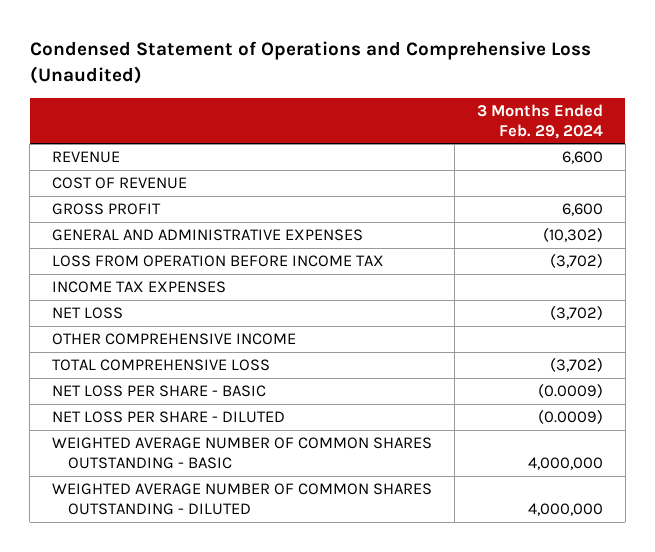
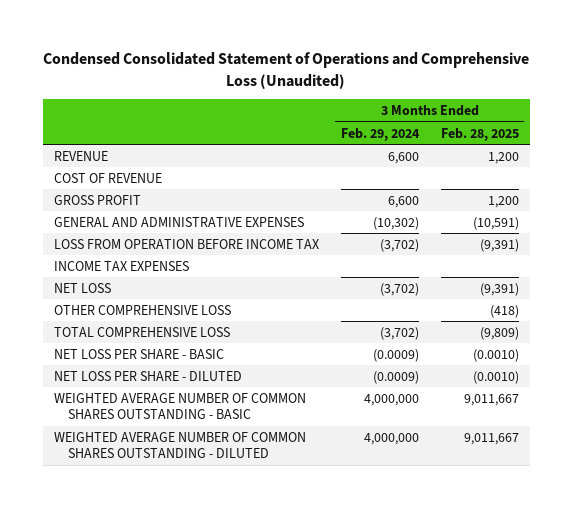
- Condensed Statement of Operations and Comprehensive Loss (Unaudited)
+ Condensed Consolidated Statement of Operations and Comprehensive Loss (Unaudited)
- | 3 Months Ended Feb. 29, 2024
+ | 3 Months Ended Feb. 29, 2024 | 3 Months Ended Feb. 28, 2025
- OTHER COMPREHENSIVE INCOME
+ OTHER COMPREHENSIVE LOSS | | (418)

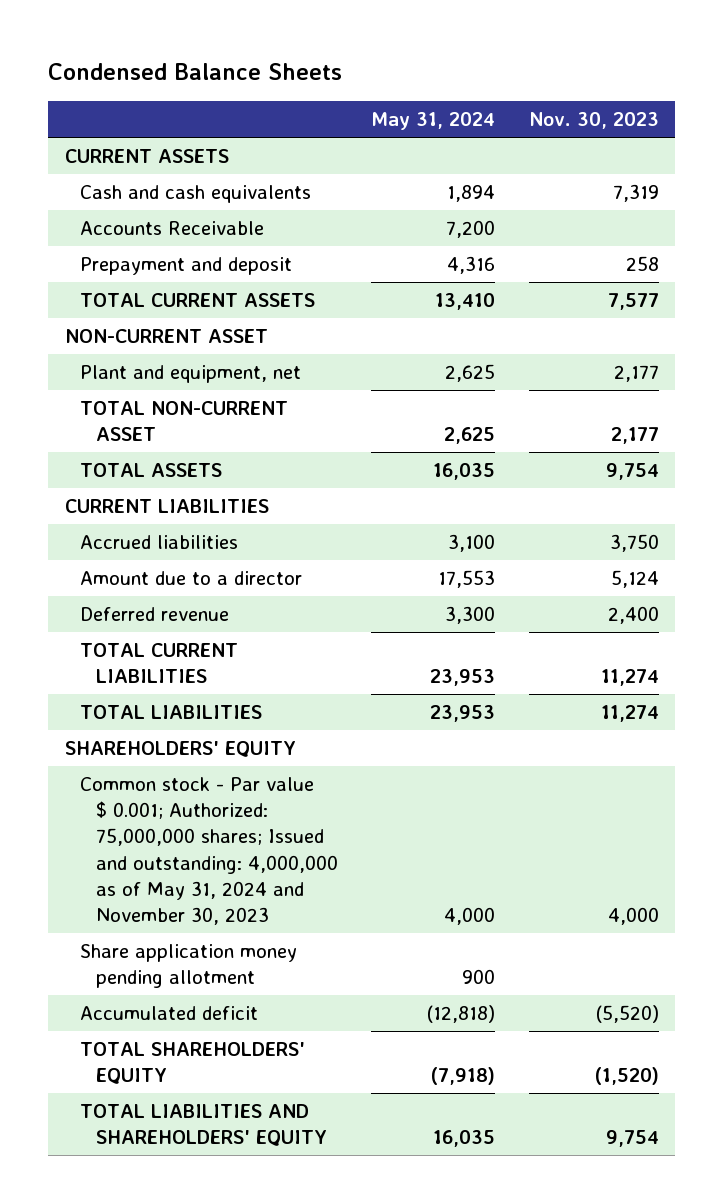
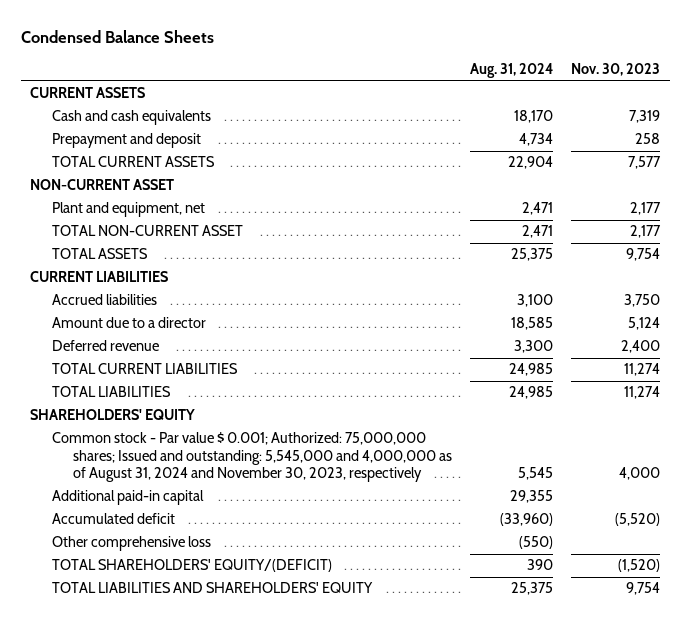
- | May 31, 2024 | Nov. 30, 2023
+ | Aug. 31, 2024 | Nov. 30, 2023
- Accounts Receivable | 7,200 |
- Common stock - Par value $ 0.001; Authorized: 75,000,000 shares; Issued and outstanding: 4,000,000 as of May 31, 2024 and November 30, 2023 | 4,000 | 4,000
- Share application money pending allotment | 900 |
+ Common stock - Par value $ 0.001; Authorized: 75,000,000 shares; Issued and outstanding: 5,545,000 and 4,000,000 as of August 31, 2024 and November 30, 2023, respectively | 5,545 | 4,000
+ Additional paid-in capital | 29,355 |
- TOTAL SHAREHOLDERS' EQUITY | (7,918) | (1,520)
+ Other comprehensive loss | (550) |
+ TOTAL SHAREHOLDERS' EQUITY/(DEFICIT) | 390 | (1,520)

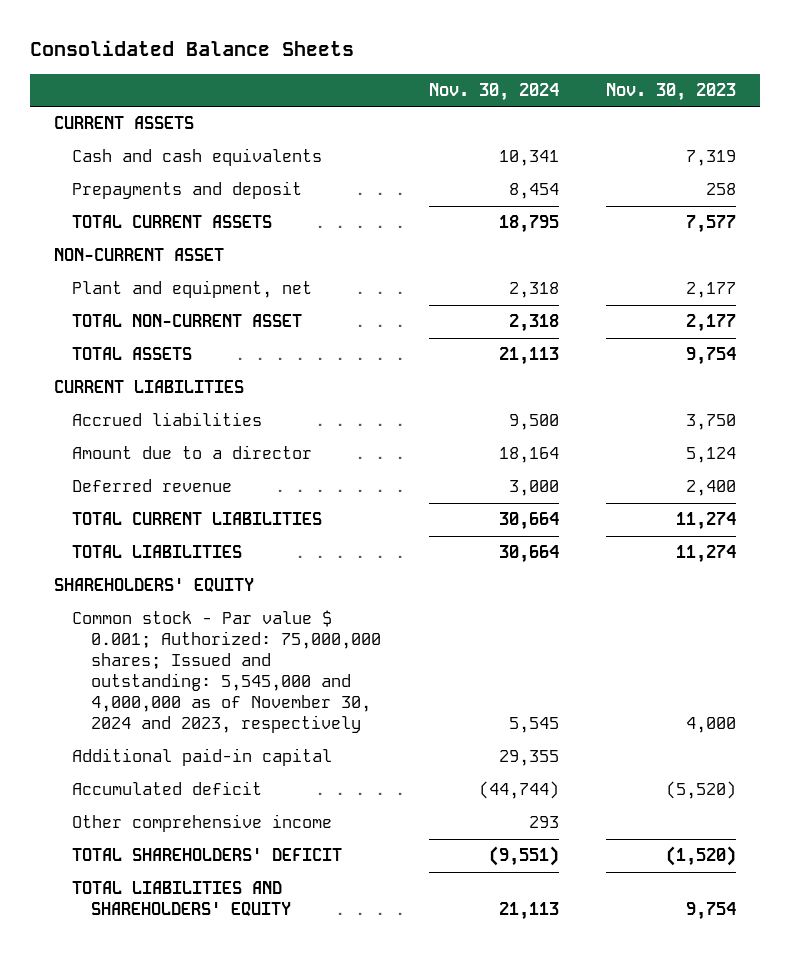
- Condensed Balance Sheets
+ Consolidated Balance Sheets
- | Aug. 31, 2024 | Nov. 30, 2023
+ | Nov. 30, 2024 | Nov. 30, 2023
- Prepayment and deposit | 4,734 | 258
+ Prepayments and deposit | 8,454 | 258
- Common stock - Par value $ 0.001; Authorized: 75,000,000 shares; Issued and outstanding: 5,545,000 and 4,000,000 as of August 31, 2024 and November 30, 2023, respectively | 5,545 | 4,000
+ Common stock - Par value $ 0.001; Authorized: 75,000,000 shares; Issued and outstanding: 5,545,000 and 4,000,000 as of November 30, 2024 and 2023, respectively | 5,545 | 4,000
- Other comprehensive loss | (550) |
- TOTAL SHAREHOLDERS' EQUITY/(DEFICIT) | 390 | (1,520)
+ Other comprehensive income | 293 |
+ TOTAL SHAREHOLDERS' DEFICIT | (9,551) | (1,520)

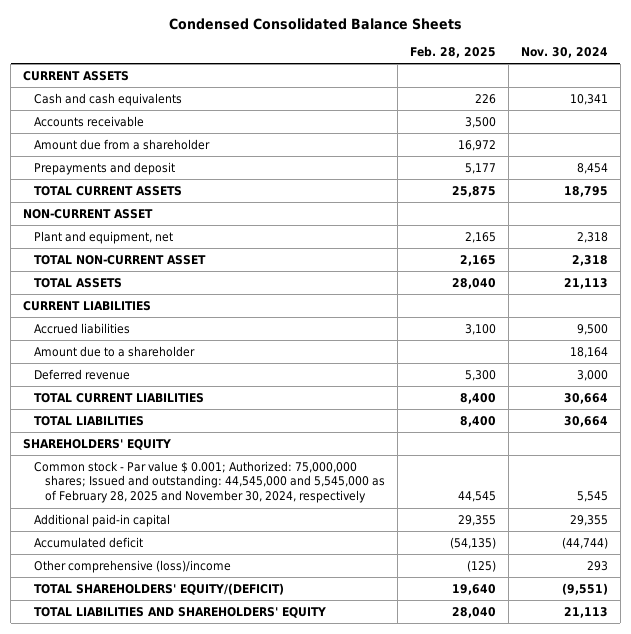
- Consolidated Balance Sheets
+ Condensed Consolidated Balance Sheets
- | Nov. 30, 2024 | Nov. 30, 2023
+ | Feb. 28, 2025 | Nov. 30, 2024
+ Accounts receivable | 3,500 |
+ Amount due from a shareholder | 16,972 |
- Amount due to a director | 18,164 | 5,124
+ Amount due to a shareholder | | 18,164
- Common stock - Par value $ 0.001; Authorized: 75,000,000 shares; Issued and outstanding: 5,545,000 and 4,000,000 as of November 30, 2024 and 2023, respectively | 5,545 | 4,000
+ Common stock - Par value $ 0.001; Authorized: 75,000,000 shares; Issued and outstanding: 44,545,000 and 5,545,000 as of February 28, 2025 and November 30, 2024, respectively | 44,545 | 5,545
- Other comprehensive income | 293 |
- TOTAL SHAREHOLDERS' DEFICIT | (9,551) | (1,520)
+ Other comprehensive (loss)/income | (125) | 293
+ TOTAL SHAREHOLDERS' EQUITY/(DEFICIT) | 19,640 | (9,551)

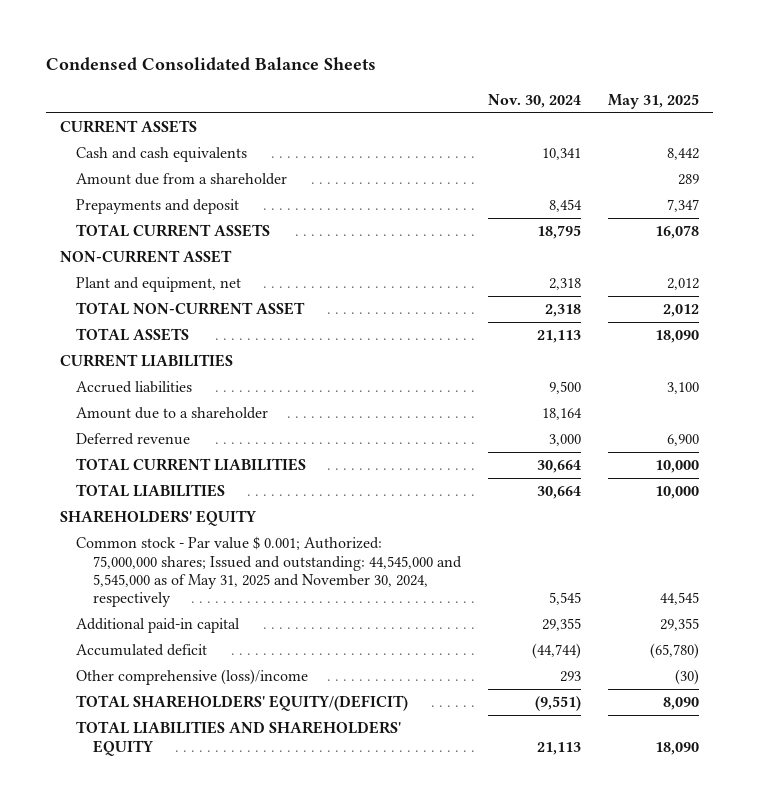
- | Feb. 28, 2025 | Nov. 30, 2024
+ | Nov. 30, 2024 | May 31, 2025
- Accounts receivable | 3,500 |
- Common stock - Par value $ 0.001; Authorized: 75,000,000 shares; Issued and outstanding: 44,545,000 and 5,545,000 as of February 28, 2025 and November 30, 2024, respectively | 44,545 | 5,545
+ Common stock - Par value $ 0.001; Authorized: 75,000,000 shares; Issued and outstanding: 44,545,000 and 5,545,000 as of May 31, 2025 and November 30, 2024, respectively | 5,545 | 44,545

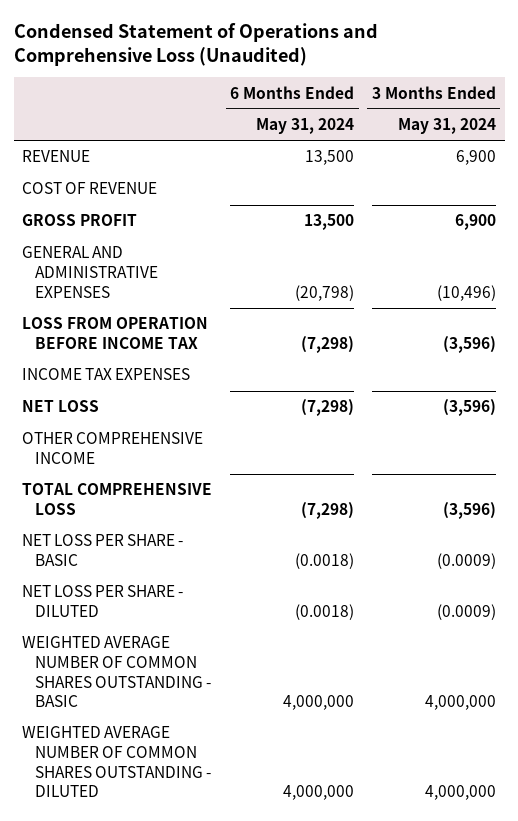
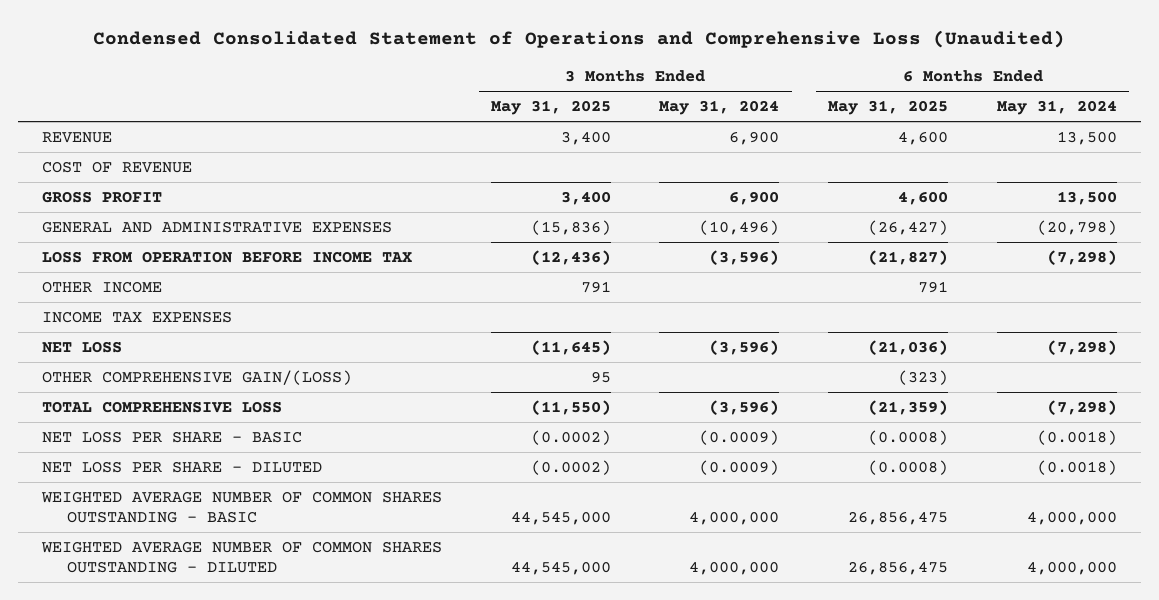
- Condensed Statement of Operations and Comprehensive Loss (Unaudited)
+ Condensed Consolidated Statement of Operations and Comprehensive Loss (Unaudited)
- | 6 Months Ended May 31, 2024 | 3 Months Ended May 31, 2024
+ | 3 Months Ended May 31, 2025 | 3 Months Ended May 31, 2024 | 6 Months Ended May 31, 2025 | 6 Months Ended May 31, 2024
+ OTHER INCOME | 791 | | 791 |
- OTHER COMPREHENSIVE INCOME
+ OTHER COMPREHENSIVE GAIN/(LOSS) | 95 | | (323) |

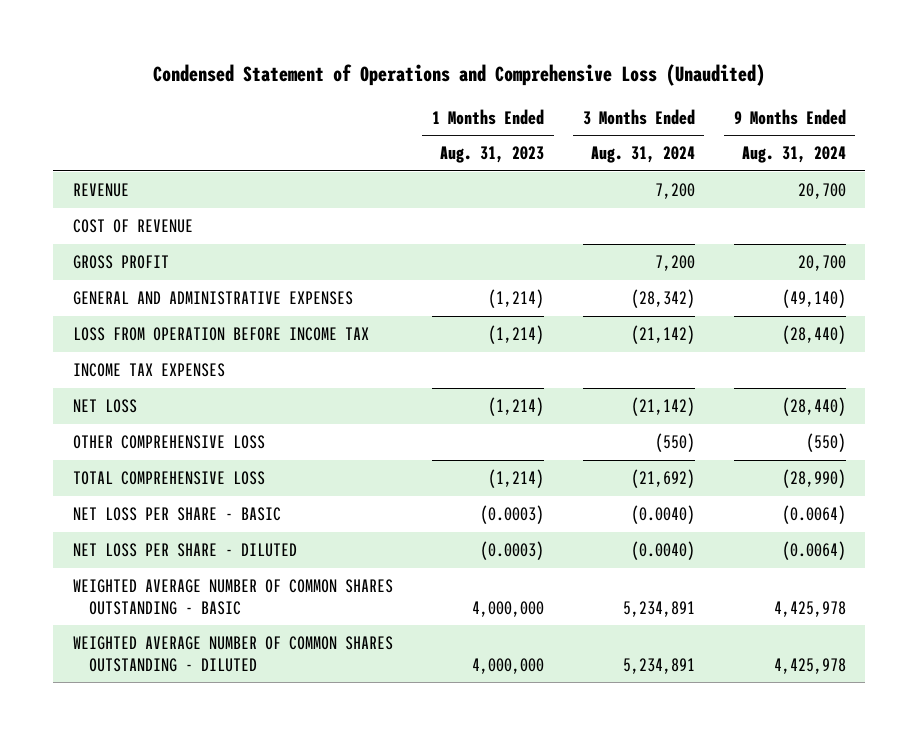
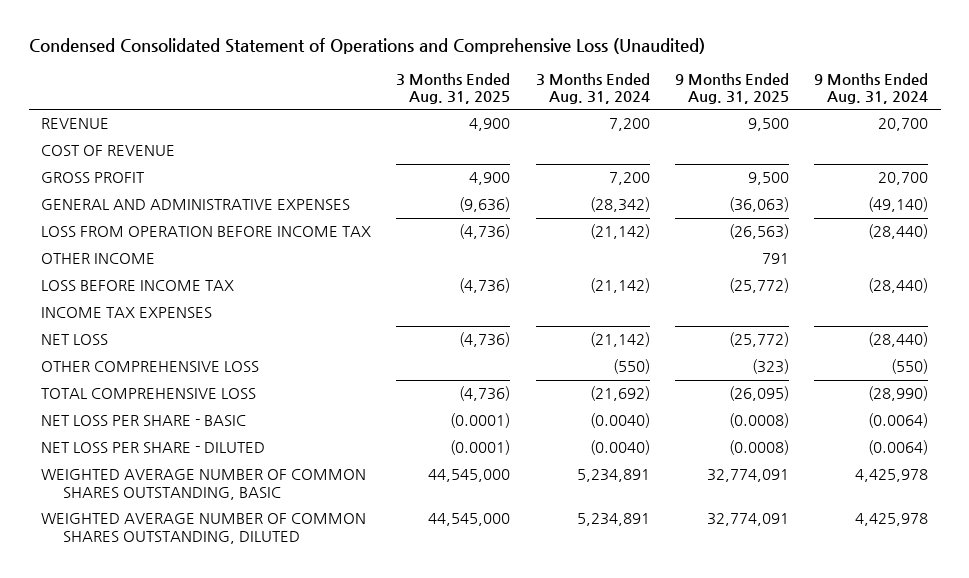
- Condensed Statement of Operations and Comprehensive Loss (Unaudited)
+ Condensed Consolidated Statement of Operations and Comprehensive Loss (Unaudited)
- | 1 Months Ended Aug. 31, 2023 | 3 Months Ended Aug. 31, 2024 | 9 Months Ended Aug. 31, 2024
+ | 3 Months Ended Aug. 31, 2025 | 3 Months Ended Aug. 31, 2024 | 9 Months Ended Aug. 31, 2025 | 9 Months Ended Aug. 31, 2024
+ OTHER INCOME | | | 791 |
+ LOSS BEFORE INCOME TAX | (4,736) | (21,142) | (25,772) | (28,440)
- WEIGHTED AVERAGE NUMBER OF COMMON SHARES OUTSTANDING - BASIC | 4,000,000 | 5,234,891 | 4,425,978
- WEIGHTED AVERAGE NUMBER OF COMMON SHARES OUTSTANDING - DILUTED | 4,000,000 | 5,234,891 | 4,425,978
+ WEIGHTED AVERAGE NUMBER OF COMMON SHARES OUTSTANDING, BASIC | 44,545,000 | 5,234,891 | 32,774,091 | 4,425,978
+ WEIGHTED AVERAGE NUMBER OF COMMON SHARES OUTSTANDING, DILUTED | 44,545,000 | 5,234,891 | 32,774,091 | 4,425,978

